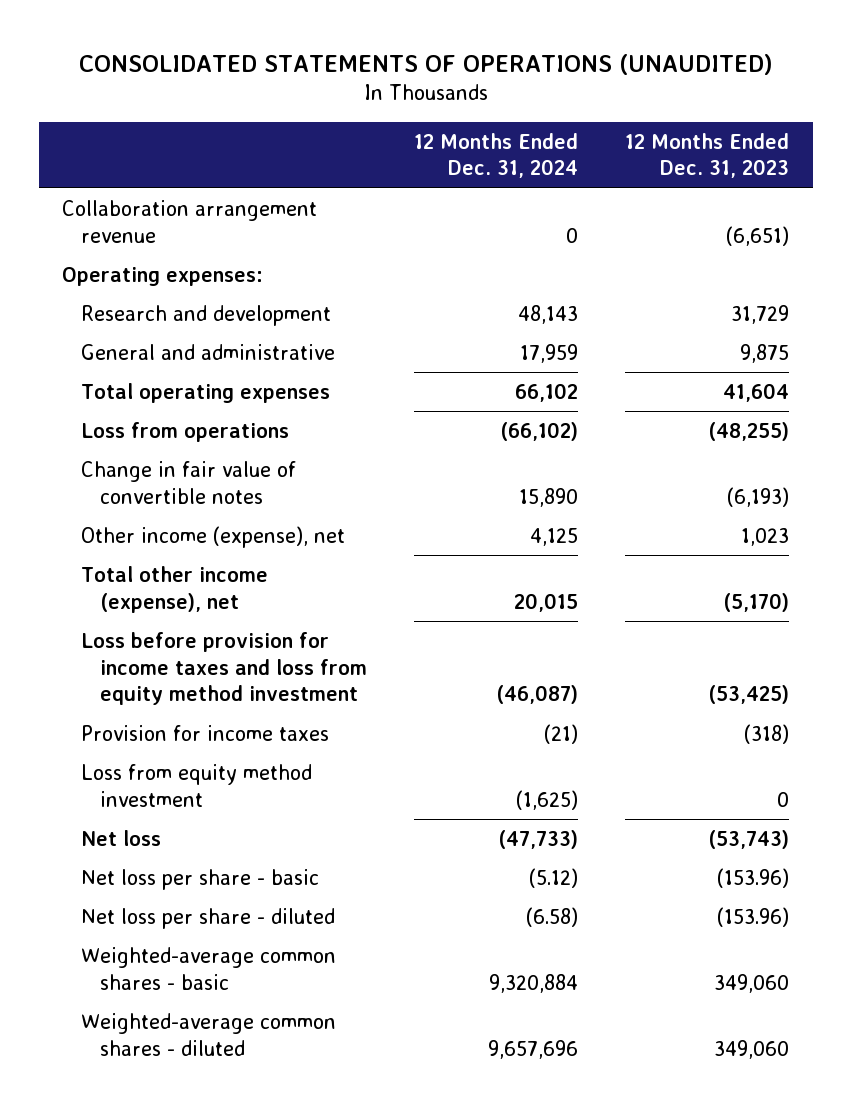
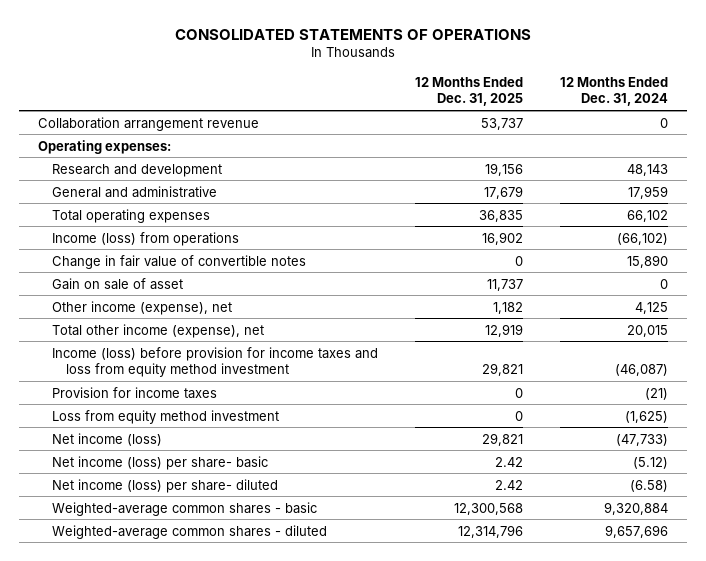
- CONSOLIDATED STATEMENTS OF OPERATIONS (UNAUDITED)
+ CONSOLIDATED STATEMENTS OF OPERATIONS
- | 12 Months Ended Dec. 31, 2024 | 12 Months Ended Dec. 31, 2023
+ | 12 Months Ended Dec. 31, 2025 | 12 Months Ended Dec. 31, 2024
- Loss from operations | (66,102) | (48,255)
+ Income (loss) from operations | 16,902 | (66,102)
+ Gain on sale of asset | 11,737 | 0
- Loss before provision for income taxes and loss from equity method investment | (46,087) | (53,425)
+ Income (loss) before provision for income taxes and loss from equity method investment | 29,821 | (46,087)
- Net loss | (47,733) | (53,743)
- Net loss per share - basic | (5.12) | (153.96)
- Net loss per share - diluted | (6.58) | (153.96)
+ Net income (loss) | 29,821 | (47,733)
+ Net income (loss) per share- basic | 2.42 | (5.12)
+ Net income (loss) per share- diluted | 2.42 | (6.58)

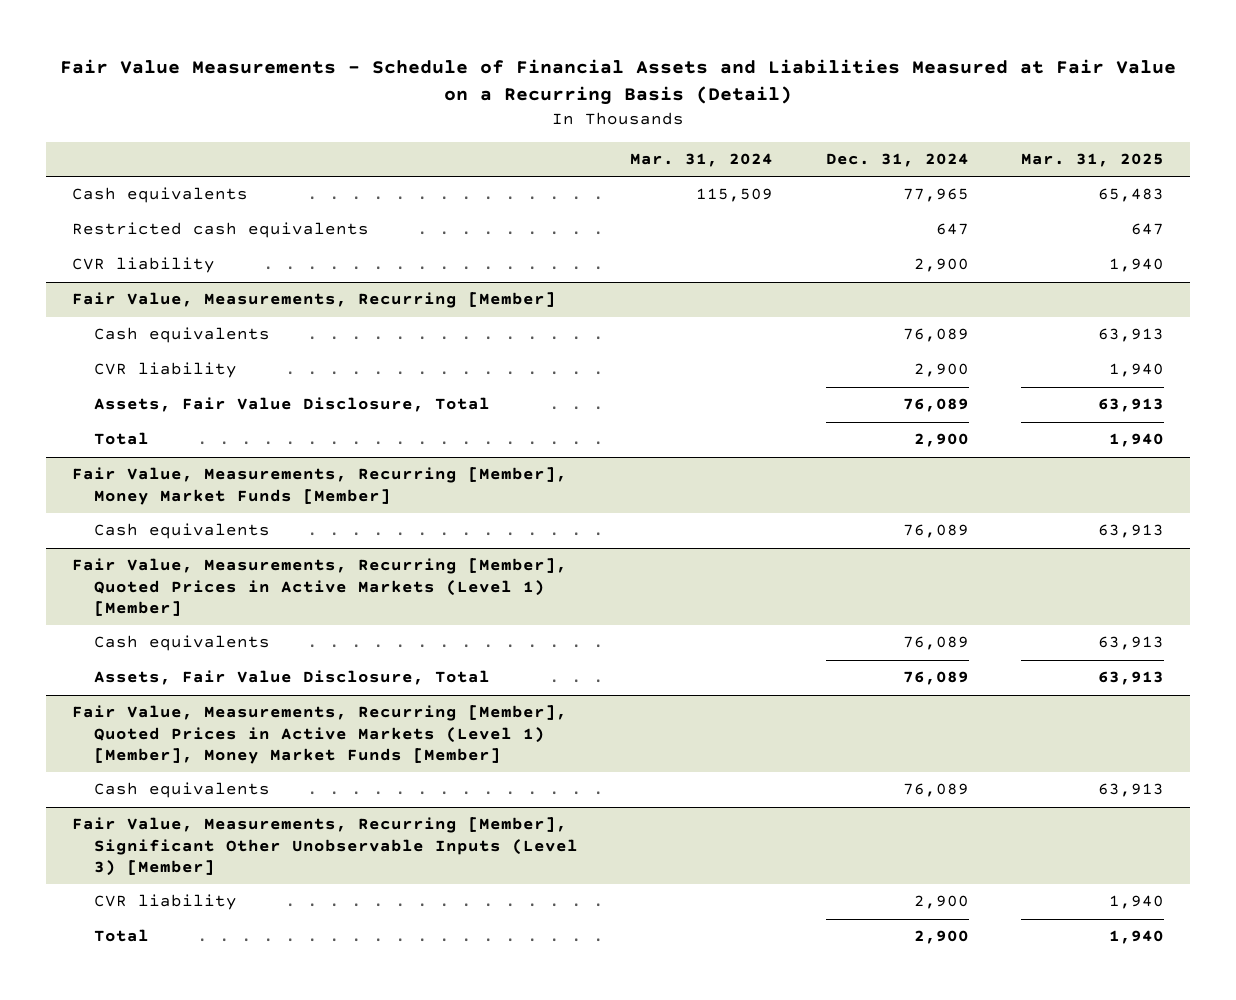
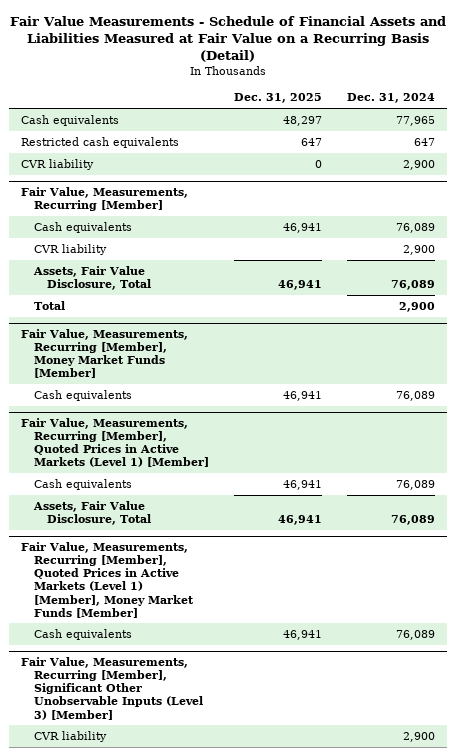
- | Mar. 31, 2024 | Dec. 31, 2024 | Mar. 31, 2025
+ | Dec. 31, 2025 | Dec. 31, 2024
@ Fair Value, Measurements, Recurring [Member], Significant Other Unobservable Inputs (Level 3) [Member]
- Total | | 2,900 | 1,940

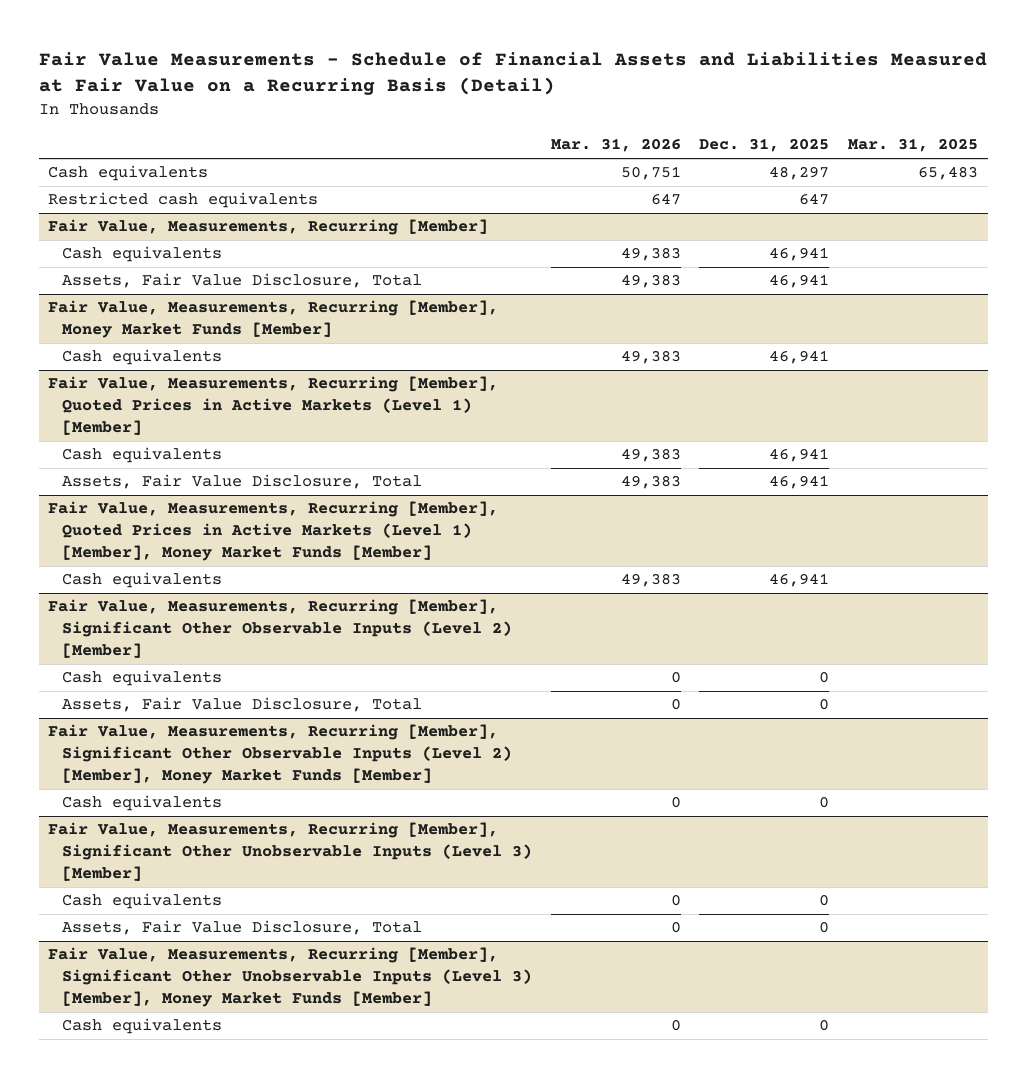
- | Dec. 31, 2025 | Dec. 31, 2024
+ | Mar. 31, 2026 | Dec. 31, 2025 | Mar. 31, 2025
- CVR liability | 0 | 2,900
@ Fair Value, Measurements, Recurring [Member]
- CVR liability | | 2,900
- Total | | 2,900
+ Fair Value, Measurements, Recurring [Member], Significant Other Observable Inputs (Level 2) [Member]
+ Cash equivalents | 0 | 0 |
+ Assets, Fair Value Disclosure, Total | 0 | 0 |
+ Fair Value, Measurements, Recurring [Member], Significant Other Observable Inputs (Level 2) [Member], Money Market Funds [Member]
+ Cash equivalents | 0 | 0 |
@ Fair Value, Measurements, Recurring [Member], Significant Other Unobservable Inputs (Level 3) [Member]
- CVR liability | | 2,900
+ Cash equivalents | 0 | 0 |
+ Assets, Fair Value Disclosure, Total | 0 | 0 |
+ Fair Value, Measurements, Recurring [Member], Significant Other Unobservable Inputs (Level 3) [Member], Money Market Funds [Member]
+ Cash equivalents | 0 | 0 |

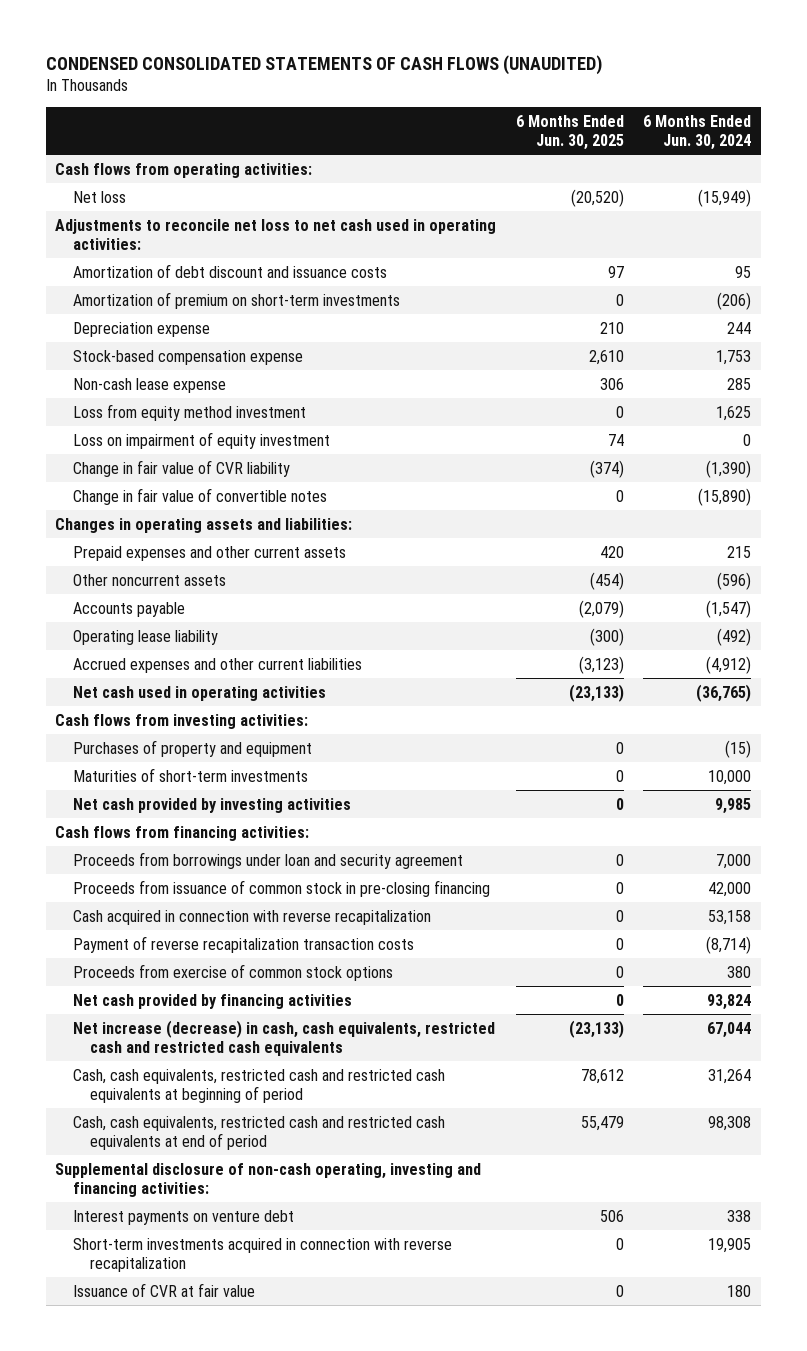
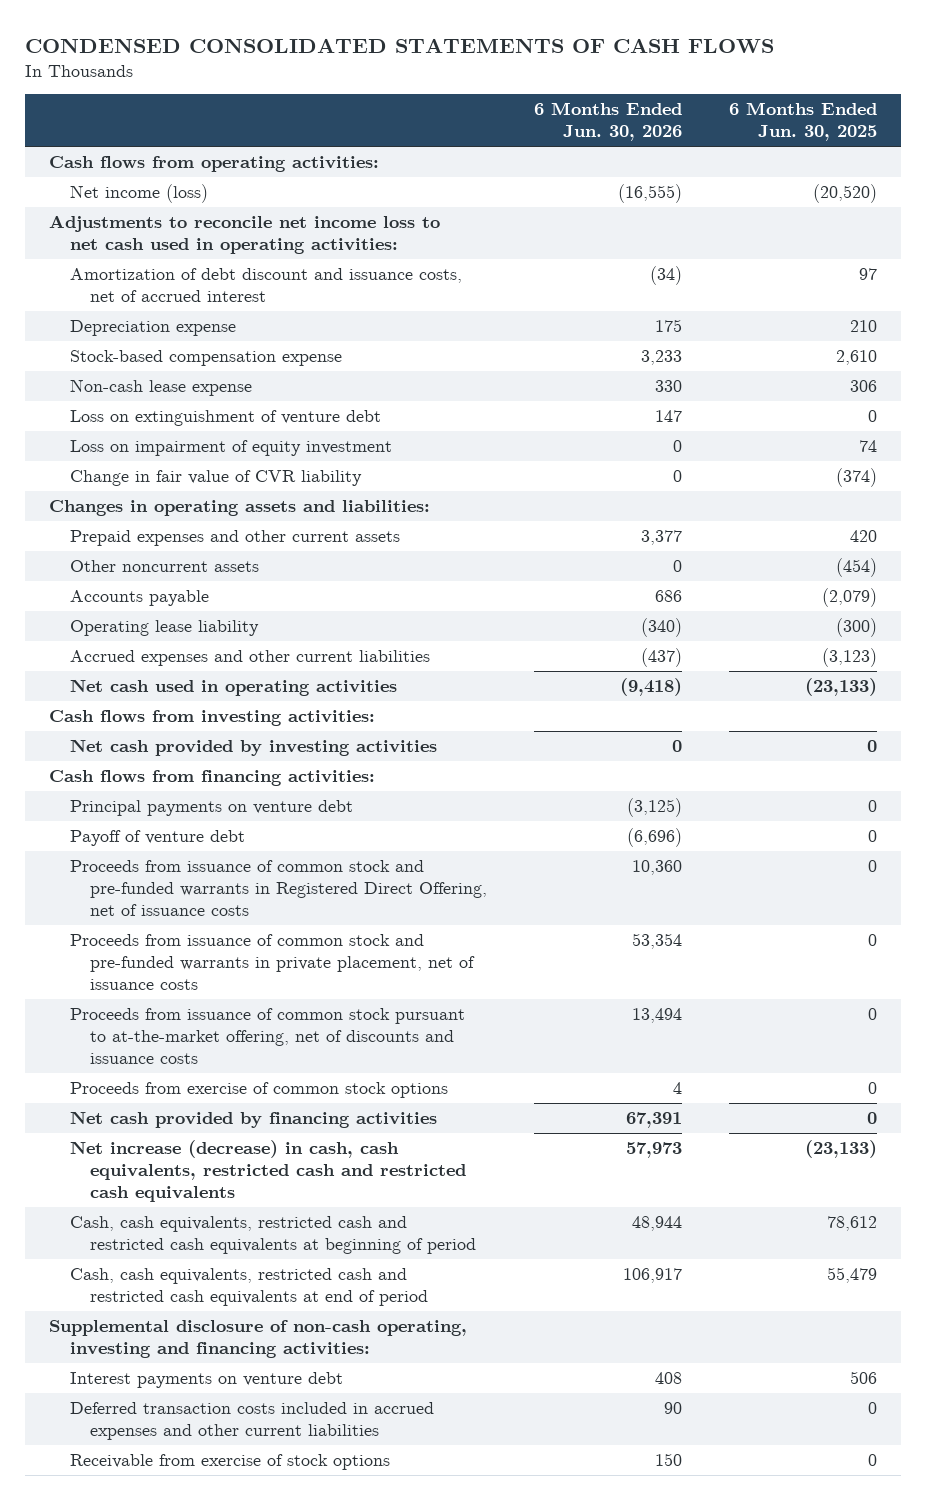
- CONDENSED CONSOLIDATED STATEMENTS OF CASH FLOWS (UNAUDITED)
+ CONDENSED CONSOLIDATED STATEMENTS OF CASH FLOWS
- | 6 Months Ended Jun. 30, 2025 | 6 Months Ended Jun. 30, 2024
+ | 6 Months Ended Jun. 30, 2026 | 6 Months Ended Jun. 30, 2025
- Net loss | (20,520) | (15,949)
- Adjustments to reconcile net loss to net cash used in operating activities:
- Amortization of debt discount and issuance costs | 97 | 95
- Amortization of premium on short-term investments | 0 | (206)
+ Net income (loss) | (16,555) | (20,520)
+ Adjustments to reconcile net income loss to net cash used in operating activities:
+ Amortization of debt discount and issuance costs, net of accrued interest | (34) | 97
- Loss from equity method investment | 0 | 1,625
+ Loss on extinguishment of venture debt | 147 | 0
- Change in fair value of convertible notes | 0 | (15,890)
- Purchases of property and equipment | 0 | (15)
- Maturities of short-term investments | 0 | 10,000
- Proceeds from borrowings under loan and security agreement | 0 | 7,000
- Proceeds from issuance of common stock in pre-closing financing | 0 | 42,000
- Cash acquired in connection with reverse recapitalization | 0 | 53,158
- Payment of reverse recapitalization transaction costs | 0 | (8,714)
+ Principal payments on venture debt | (3,125) | 0
+ Payoff of venture debt | (6,696) | 0
+ Proceeds from issuance of common stock and pre-funded warrants in Registered Direct Offering, net of issuance costs | 10,360 | 0
+ Proceeds from issuance of common stock and pre-funded warrants in private placement, net of issuance costs | 53,354 | 0
+ Proceeds from issuance of common stock pursuant to at-the-market offering, net of discounts and issuance costs | 13,494 | 0
- Short-term investments acquired in connection with reverse recapitalization | 0 | 19,905
- Issuance of CVR at fair value | 0 | 180
+ Deferred transaction costs included in accrued expenses and other current liabilities | 90 | 0
+ Receivable from exercise of stock options | 150 | 0

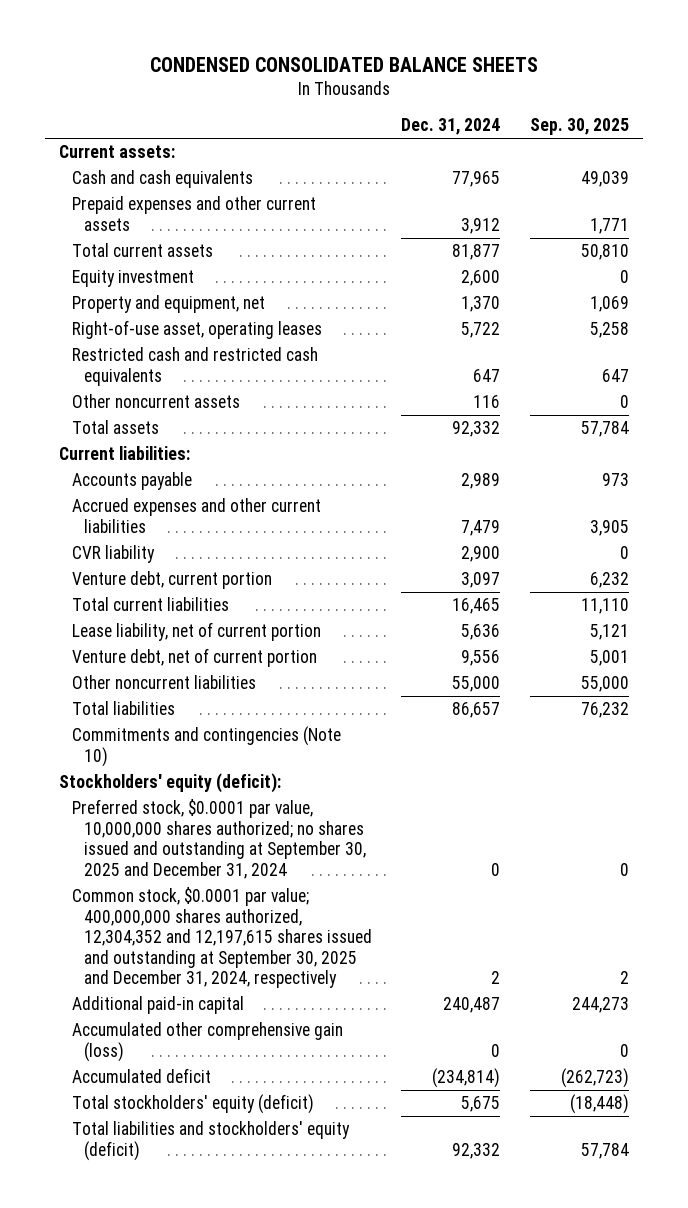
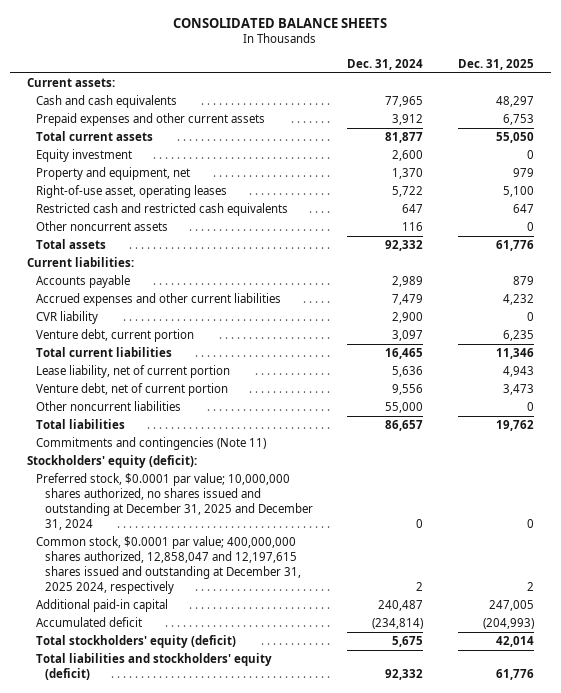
- CONDENSED CONSOLIDATED BALANCE SHEETS
+ CONSOLIDATED BALANCE SHEETS
- | Dec. 31, 2024 | Sep. 30, 2025
+ | Dec. 31, 2024 | Dec. 31, 2025
- Commitments and contingencies (Note 10)
+ Commitments and contingencies (Note 11)
- Preferred stock, $0.0001 par value, 10,000,000 shares authorized; no shares issued and outstanding at September 30, 2025 and December 31, 2024 | 0 | 0
- Common stock, $0.0001 par value; 400,000,000 shares authorized, 12,304,352 and 12,197,615 shares issued and outstanding at September 30, 2025 and December 31, 2024, respectively | 2 | 2
+ Preferred stock, $0.0001 par value; 10,000,000 shares authorized, no shares issued and outstanding at December 31, 2025 and December 31, 2024 | 0 | 0
+ Common stock, $0.0001 par value; 400,000,000 shares authorized, 12,858,047 and 12,197,615 shares issued and outstanding at December 31, 2025 2024, respectively | 2 | 2
- Accumulated other comprehensive gain (loss) | 0 | 0

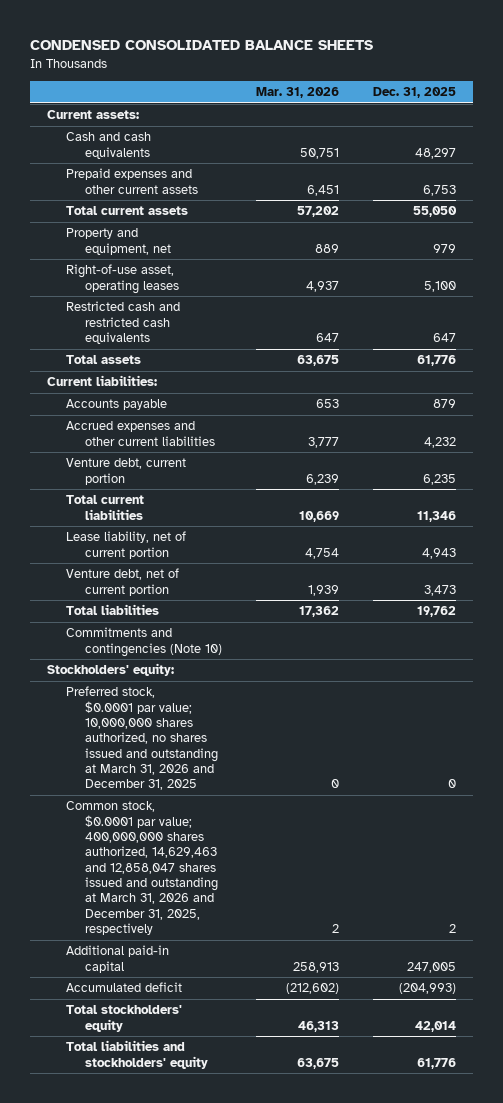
- CONSOLIDATED BALANCE SHEETS
+ CONDENSED CONSOLIDATED BALANCE SHEETS
- | Dec. 31, 2024 | Dec. 31, 2025
+ | Mar. 31, 2026 | Dec. 31, 2025
- Equity investment | 2,600 | 0
- Other noncurrent assets | 116 | 0
- CVR liability | 2,900 | 0
- Other noncurrent liabilities | 55,000 | 0
- Commitments and contingencies (Note 11)
- Stockholders' equity (deficit):
- Preferred stock, $0.0001 par value; 10,000,000 shares authorized, no shares issued and outstanding at December 31, 2025 and December 31, 2024 | 0 | 0
- Common stock, $0.0001 par value; 400,000,000 shares authorized, 12,858,047 and 12,197,615 shares issued and outstanding at December 31, 2025 2024, respectively | 2 | 2
+ Commitments and contingencies (Note 10)
+ Stockholders' equity:
+ Preferred stock, $0.0001 par value; 10,000,000 shares authorized, no shares issued and outstanding at March 31, 2026 and December 31, 2025 | 0 | 0
+ Common stock, $0.0001 par value; 400,000,000 shares authorized, 14,629,463 and 12,858,047 shares issued and outstanding at March 31, 2026 and December 31, 2025, respectively | 2 | 2
- Total stockholders' equity (deficit) | 5,675 | 42,014
- Total liabilities and stockholders' equity (deficit) | 92,332 | 61,776
+ Total stockholders' equity | 46,313 | 42,014
+ Total liabilities and stockholders' equity | 63,675 | 61,776

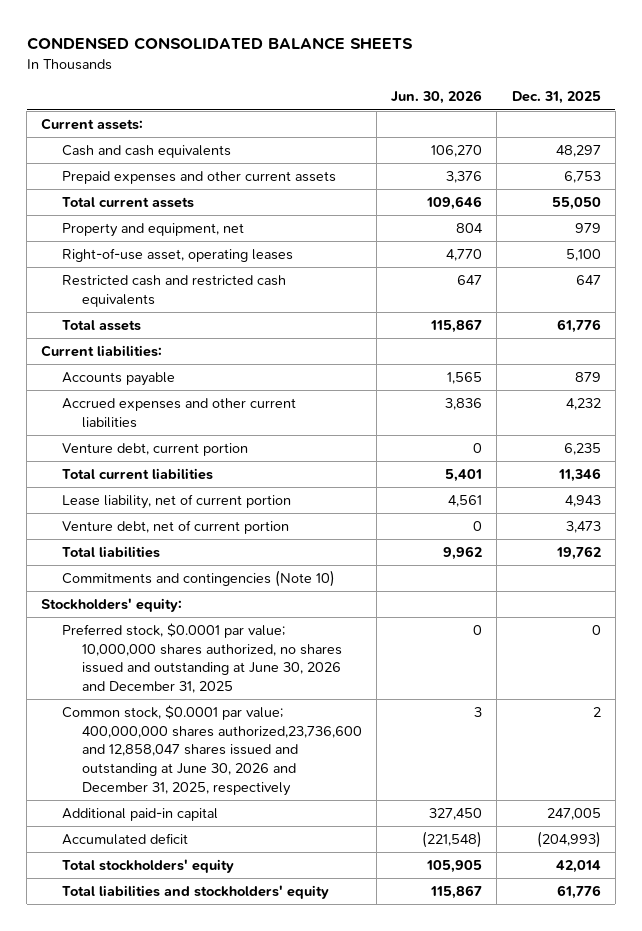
- | Mar. 31, 2026 | Dec. 31, 2025
+ | Jun. 30, 2026 | Dec. 31, 2025
- Preferred stock, $0.0001 par value; 10,000,000 shares authorized, no shares issued and outstanding at March 31, 2026 and December 31, 2025 | 0 | 0
- Common stock, $0.0001 par value; 400,000,000 shares authorized, 14,629,463 and 12,858,047 shares issued and outstanding at March 31, 2026 and December 31, 2025, respectively | 2 | 2
+ Preferred stock, $0.0001 par value; 10,000,000 shares authorized, no shares issued and outstanding at June 30, 2026 and December 31, 2025 | 0 | 0
+ Common stock, $0.0001 par value; 400,000,000 shares authorized,23,736,600 and 12,858,047 shares issued and outstanding at June 30, 2026 and December 31, 2025, respectively | 3 | 2

